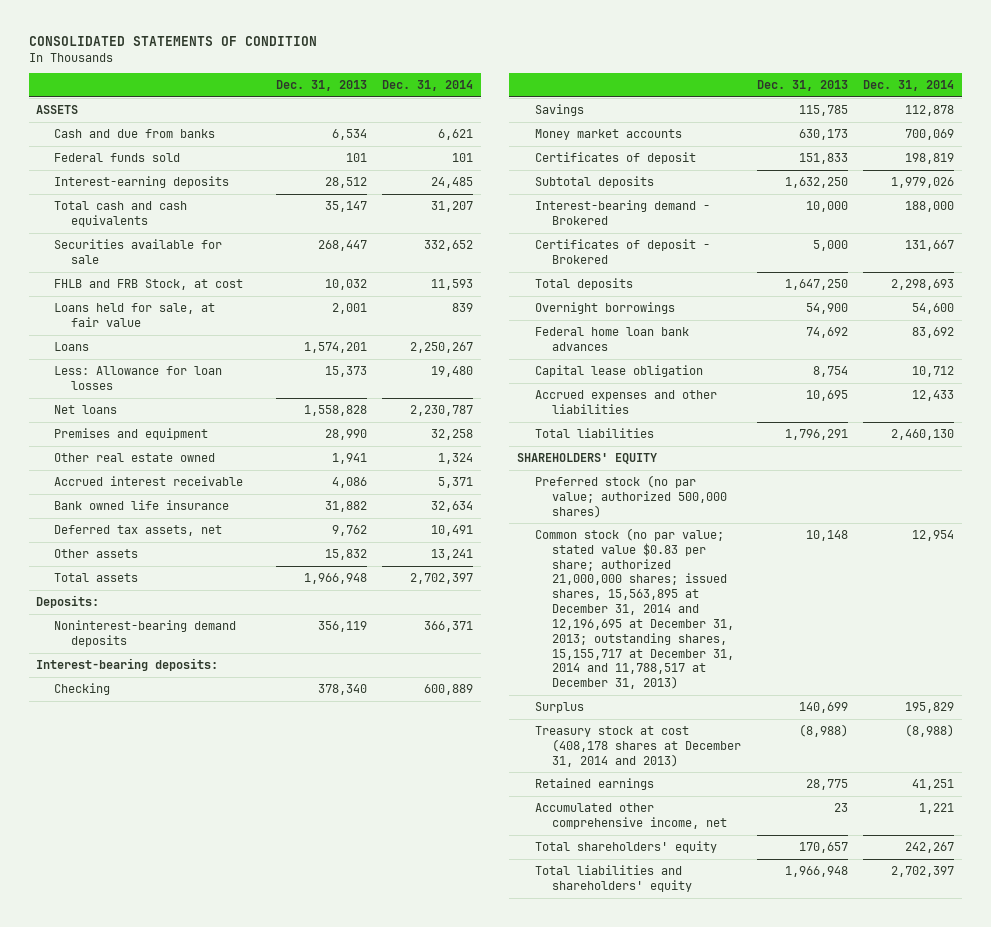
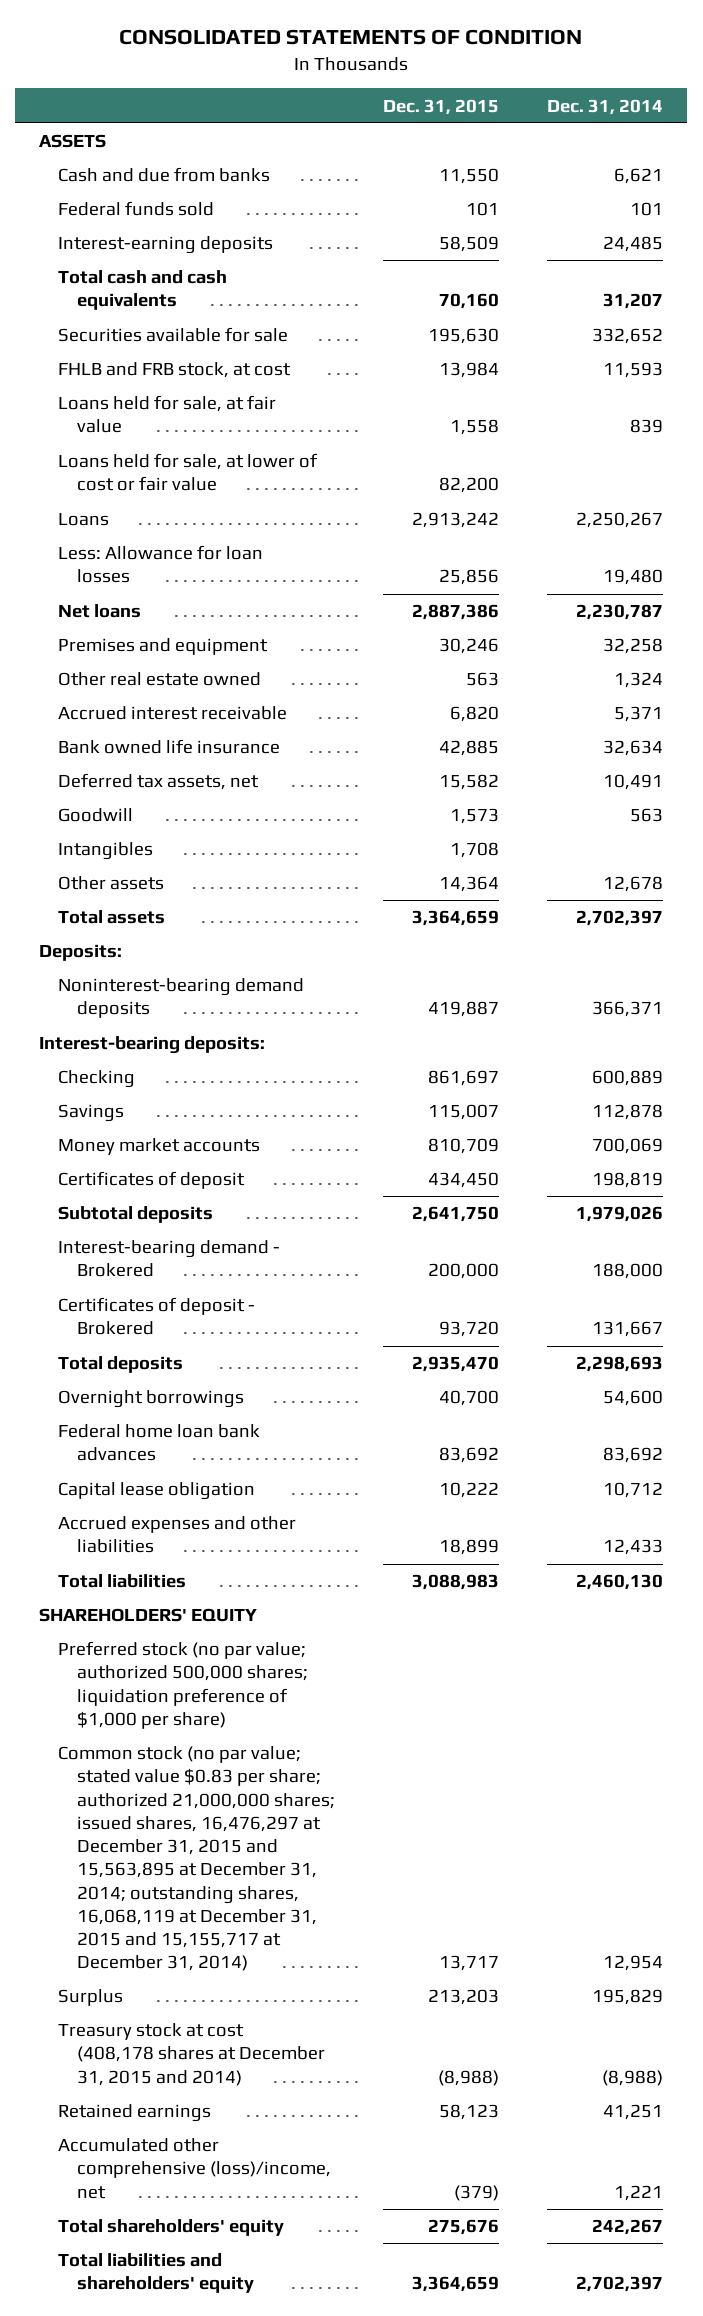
- | Dec. 31, 2013 | Dec. 31, 2014
+ | Dec. 31, 2015 | Dec. 31, 2014
- FHLB and FRB Stock, at cost | 10,032 | 11,593
+ FHLB and FRB stock, at cost | 13,984 | 11,593
+ Loans held for sale, at lower of cost or fair value | 82,200 |
- Other assets | 15,832 | 13,241
+ Goodwill | 1,573 | 563
+ Intangibles | 1,708 |
+ Other assets | 14,364 | 12,678
- Preferred stock (no par value; authorized 500,000 shares)
- Common stock (no par value; stated value $0.83 per share; authorized 21,000,000 shares; issued shares, 15,563,895 at December 31, 2014 and 12,196,695 at December 31, 2013; outstanding shares, 15,155,717 at December 31, 2014 and 11,788,517 at December 31, 2013) | 10,148 | 12,954
+ Preferred stock (no par value; authorized 500,000 shares; liquidation preference of $1,000 per share)
+ Common stock (no par value; stated value $0.83 per share; authorized 21,000,000 shares; issued shares, 16,476,297 at December 31, 2015 and 15,563,895 at December 31, 2014; outstanding shares, 16,068,119 at December 31, 2015 and 15,155,717 at December 31, 2014) | 13,717 | 12,954
- Treasury stock at cost (408,178 shares at December 31, 2014 and 2013) | (8,988) | (8,988)
+ Treasury stock at cost (408,178 shares at December 31, 2015 and 2014) | (8,988) | (8,988)
- Accumulated other comprehensive income, net | 23 | 1,221
+ Accumulated other comprehensive (loss)/income, net | (379) | 1,221

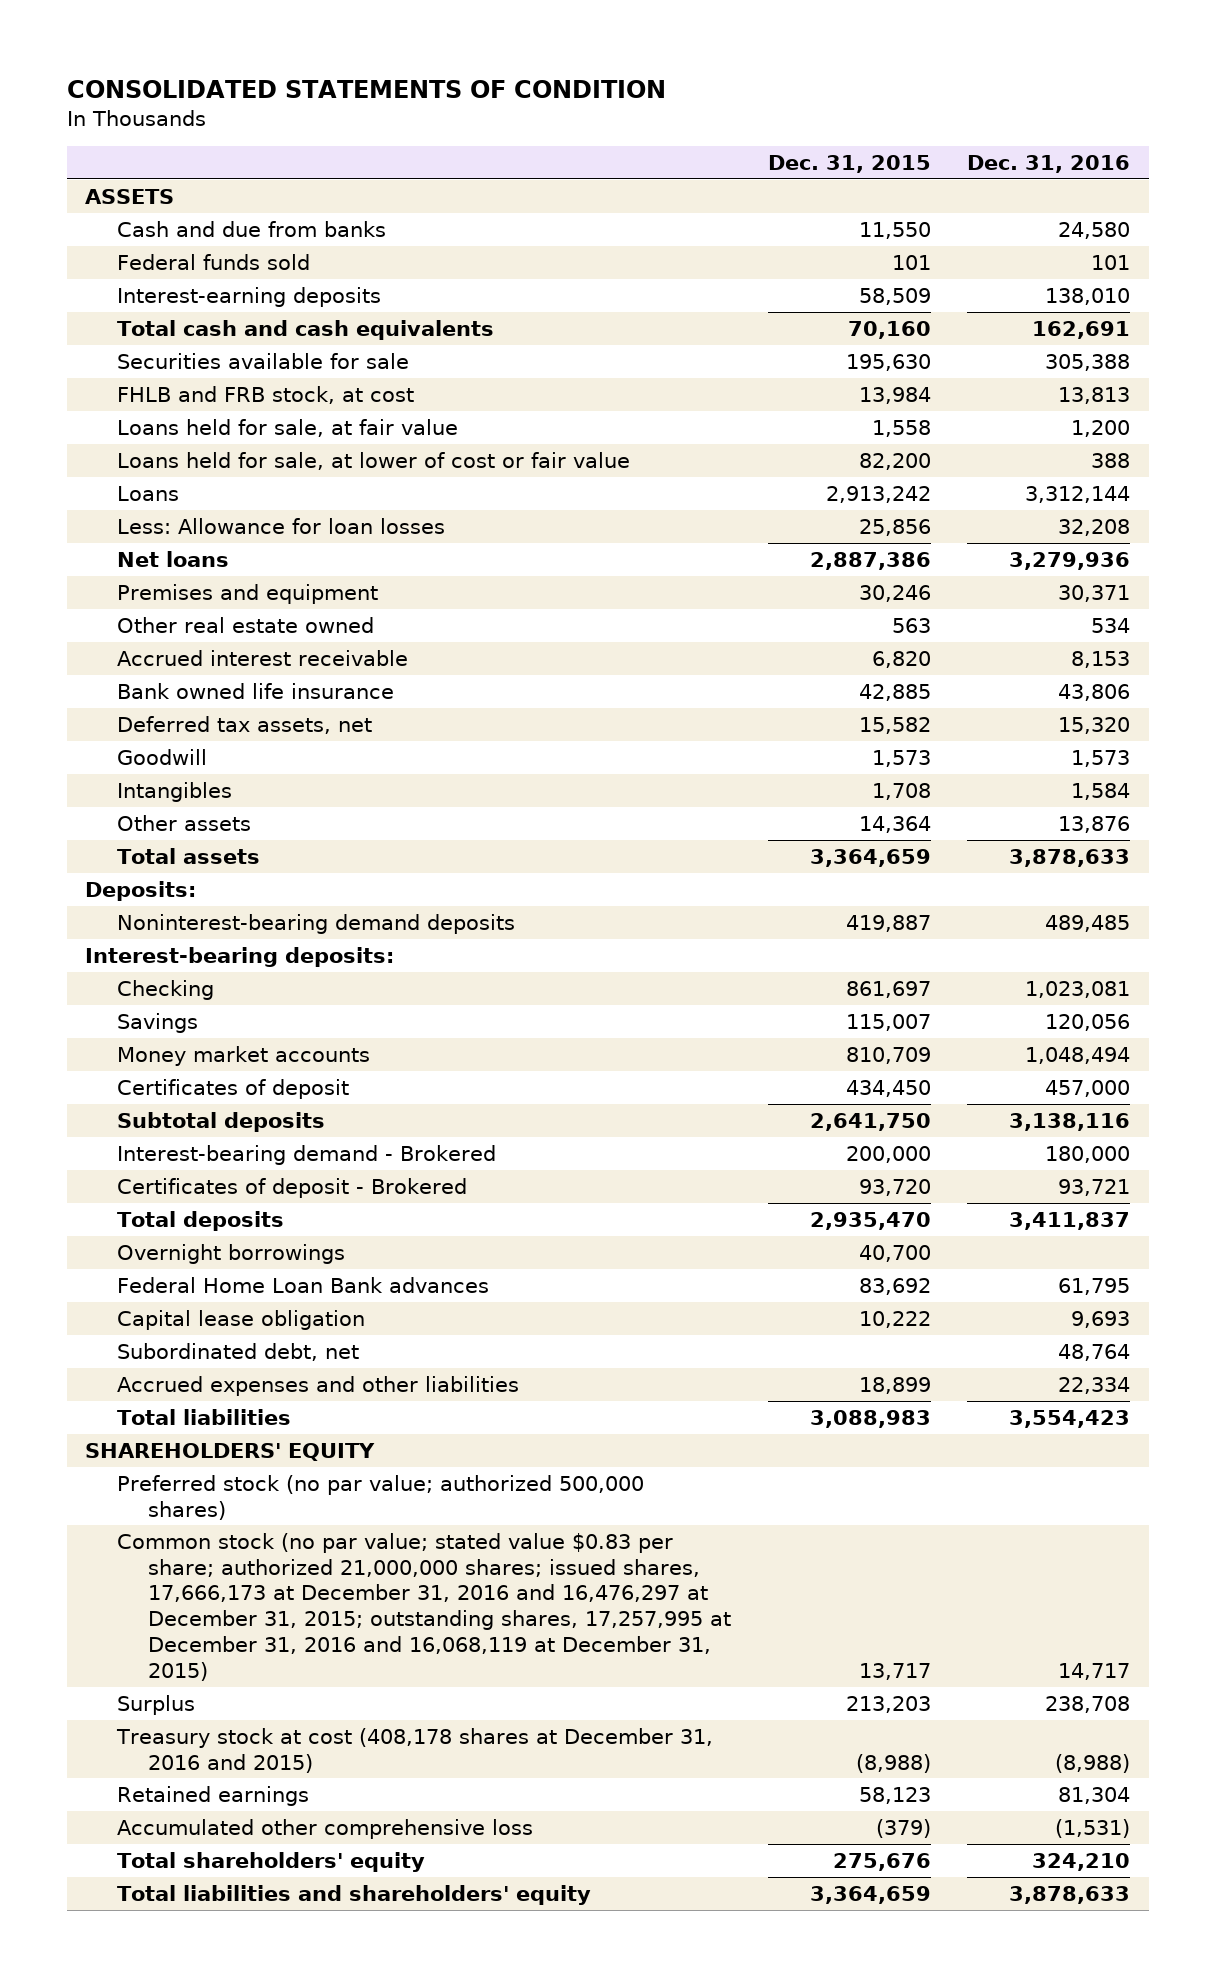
- | Dec. 31, 2015 | Dec. 31, 2014
+ | Dec. 31, 2015 | Dec. 31, 2016
- Federal home loan bank advances | 83,692 | 83,692
+ Federal Home Loan Bank advances | 83,692 | 61,795
+ Subordinated debt, net | | 48,764
- Preferred stock (no par value; authorized 500,000 shares; liquidation preference of $1,000 per share)
- Common stock (no par value; stated value $0.83 per share; authorized 21,000,000 shares; issued shares, 16,476,297 at December 31, 2015 and 15,563,895 at December 31, 2014; outstanding shares, 16,068,119 at December 31, 2015 and 15,155,717 at December 31, 2014) | 13,717 | 12,954
+ Preferred stock (no par value; authorized 500,000 shares)
+ Common stock (no par value; stated value $0.83 per share; authorized 21,000,000 shares; issued shares, 17,666,173 at December 31, 2016 and 16,476,297 at December 31, 2015; outstanding shares, 17,257,995 at December 31, 2016 and 16,068,119 at December 31, 2015) | 13,717 | 14,717
- Treasury stock at cost (408,178 shares at December 31, 2015 and 2014) | (8,988) | (8,988)
+ Treasury stock at cost (408,178 shares at December 31, 2016 and 2015) | (8,988) | (8,988)
- Accumulated other comprehensive (loss)/income, net | (379) | 1,221
+ Accumulated other comprehensive loss | (379) | (1,531)

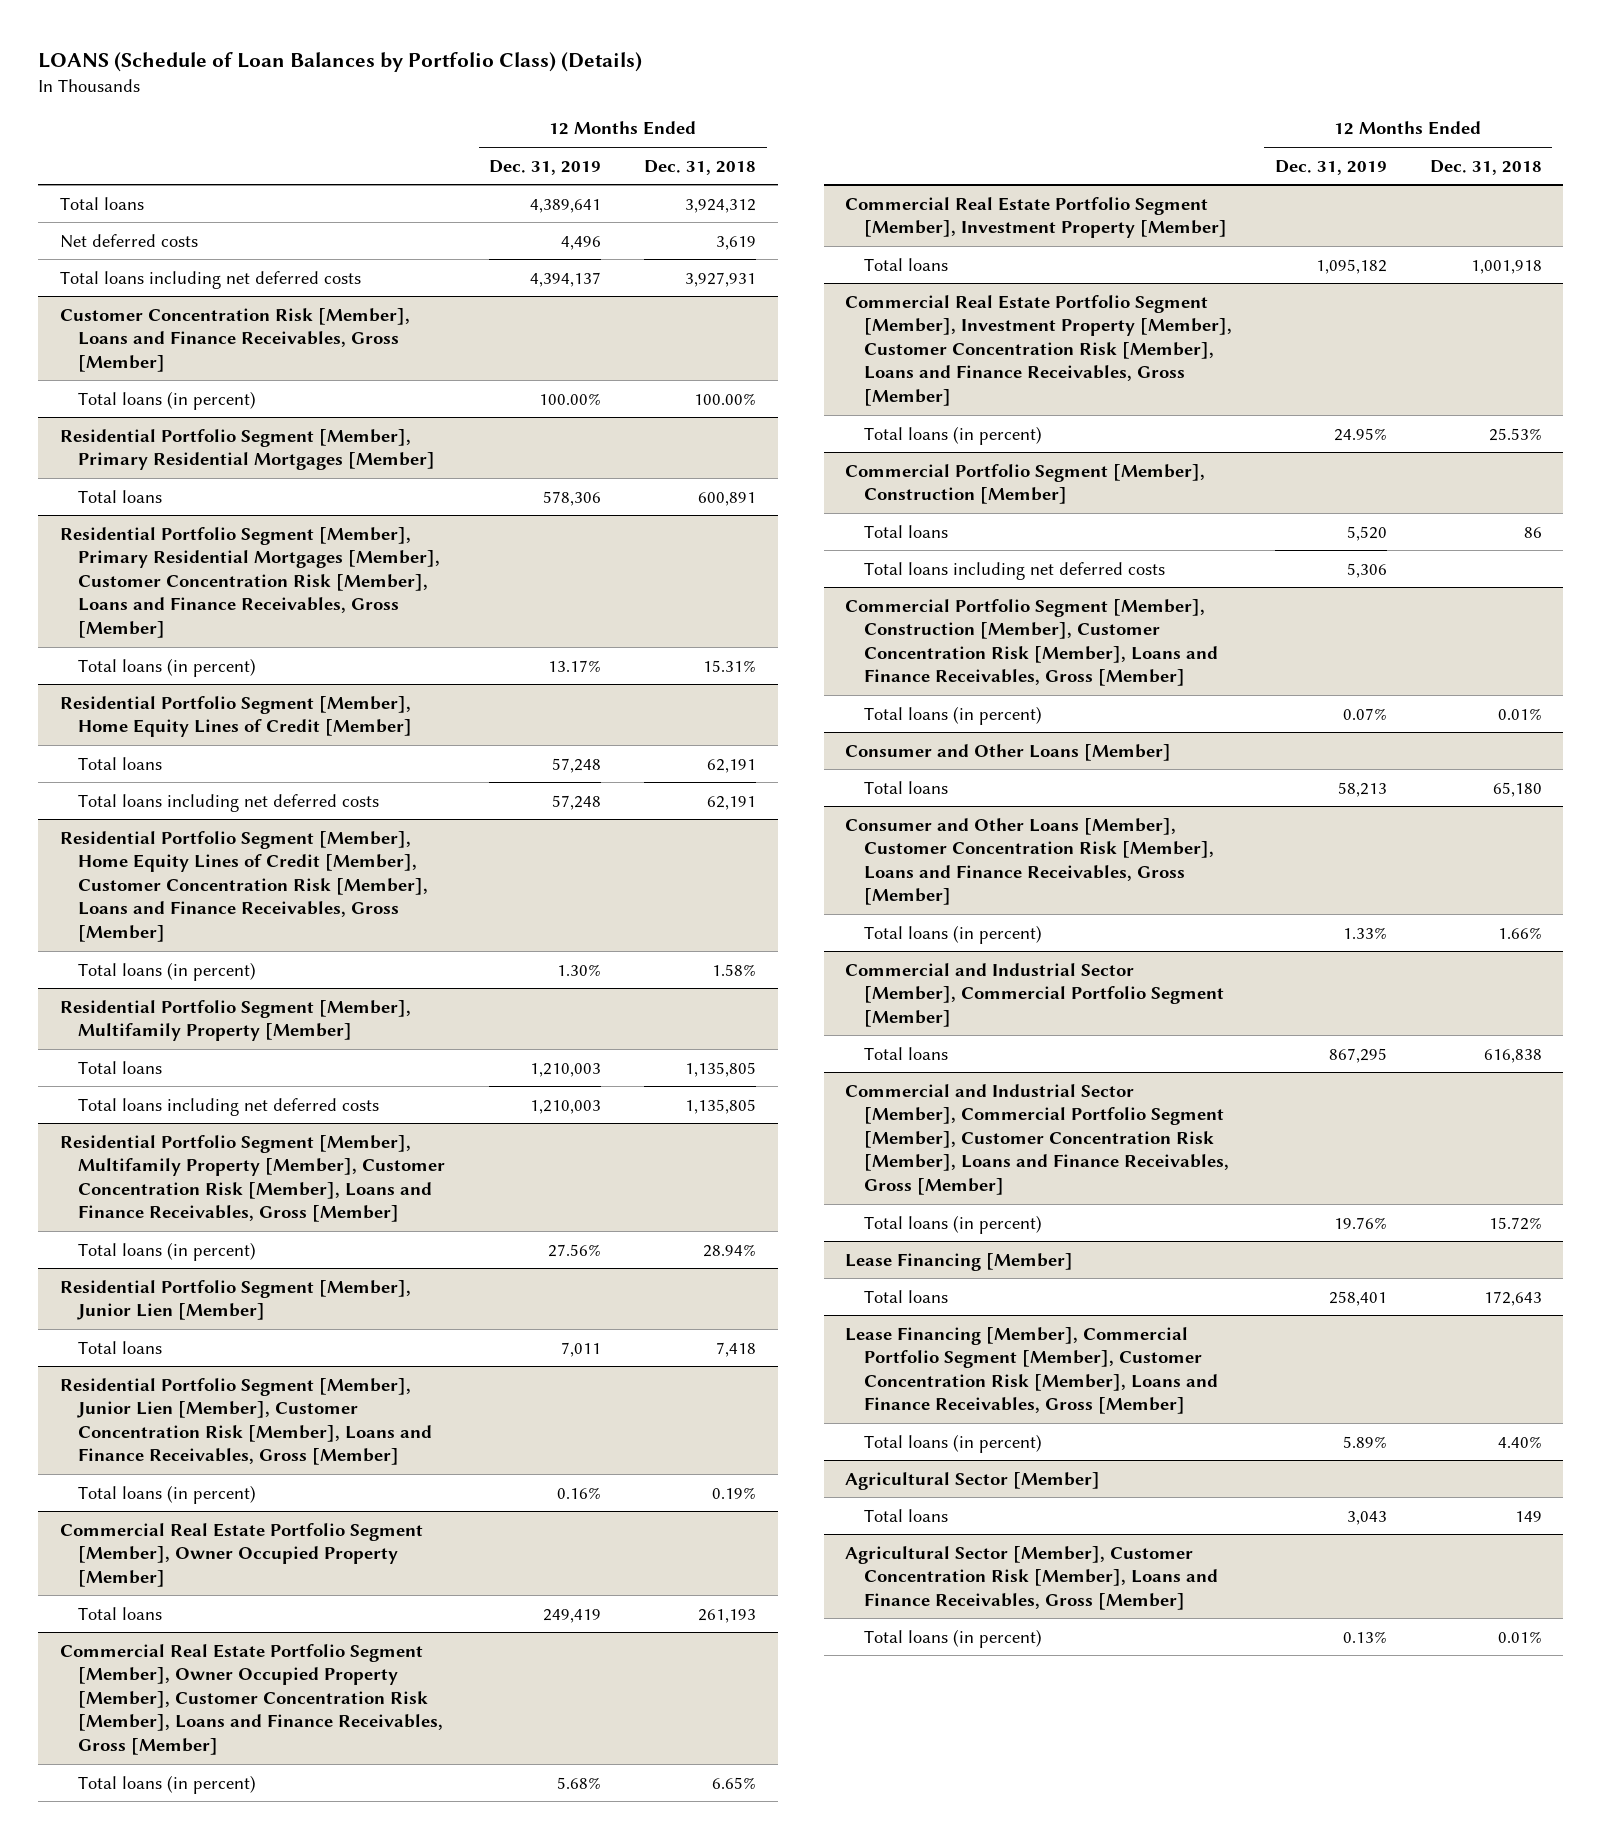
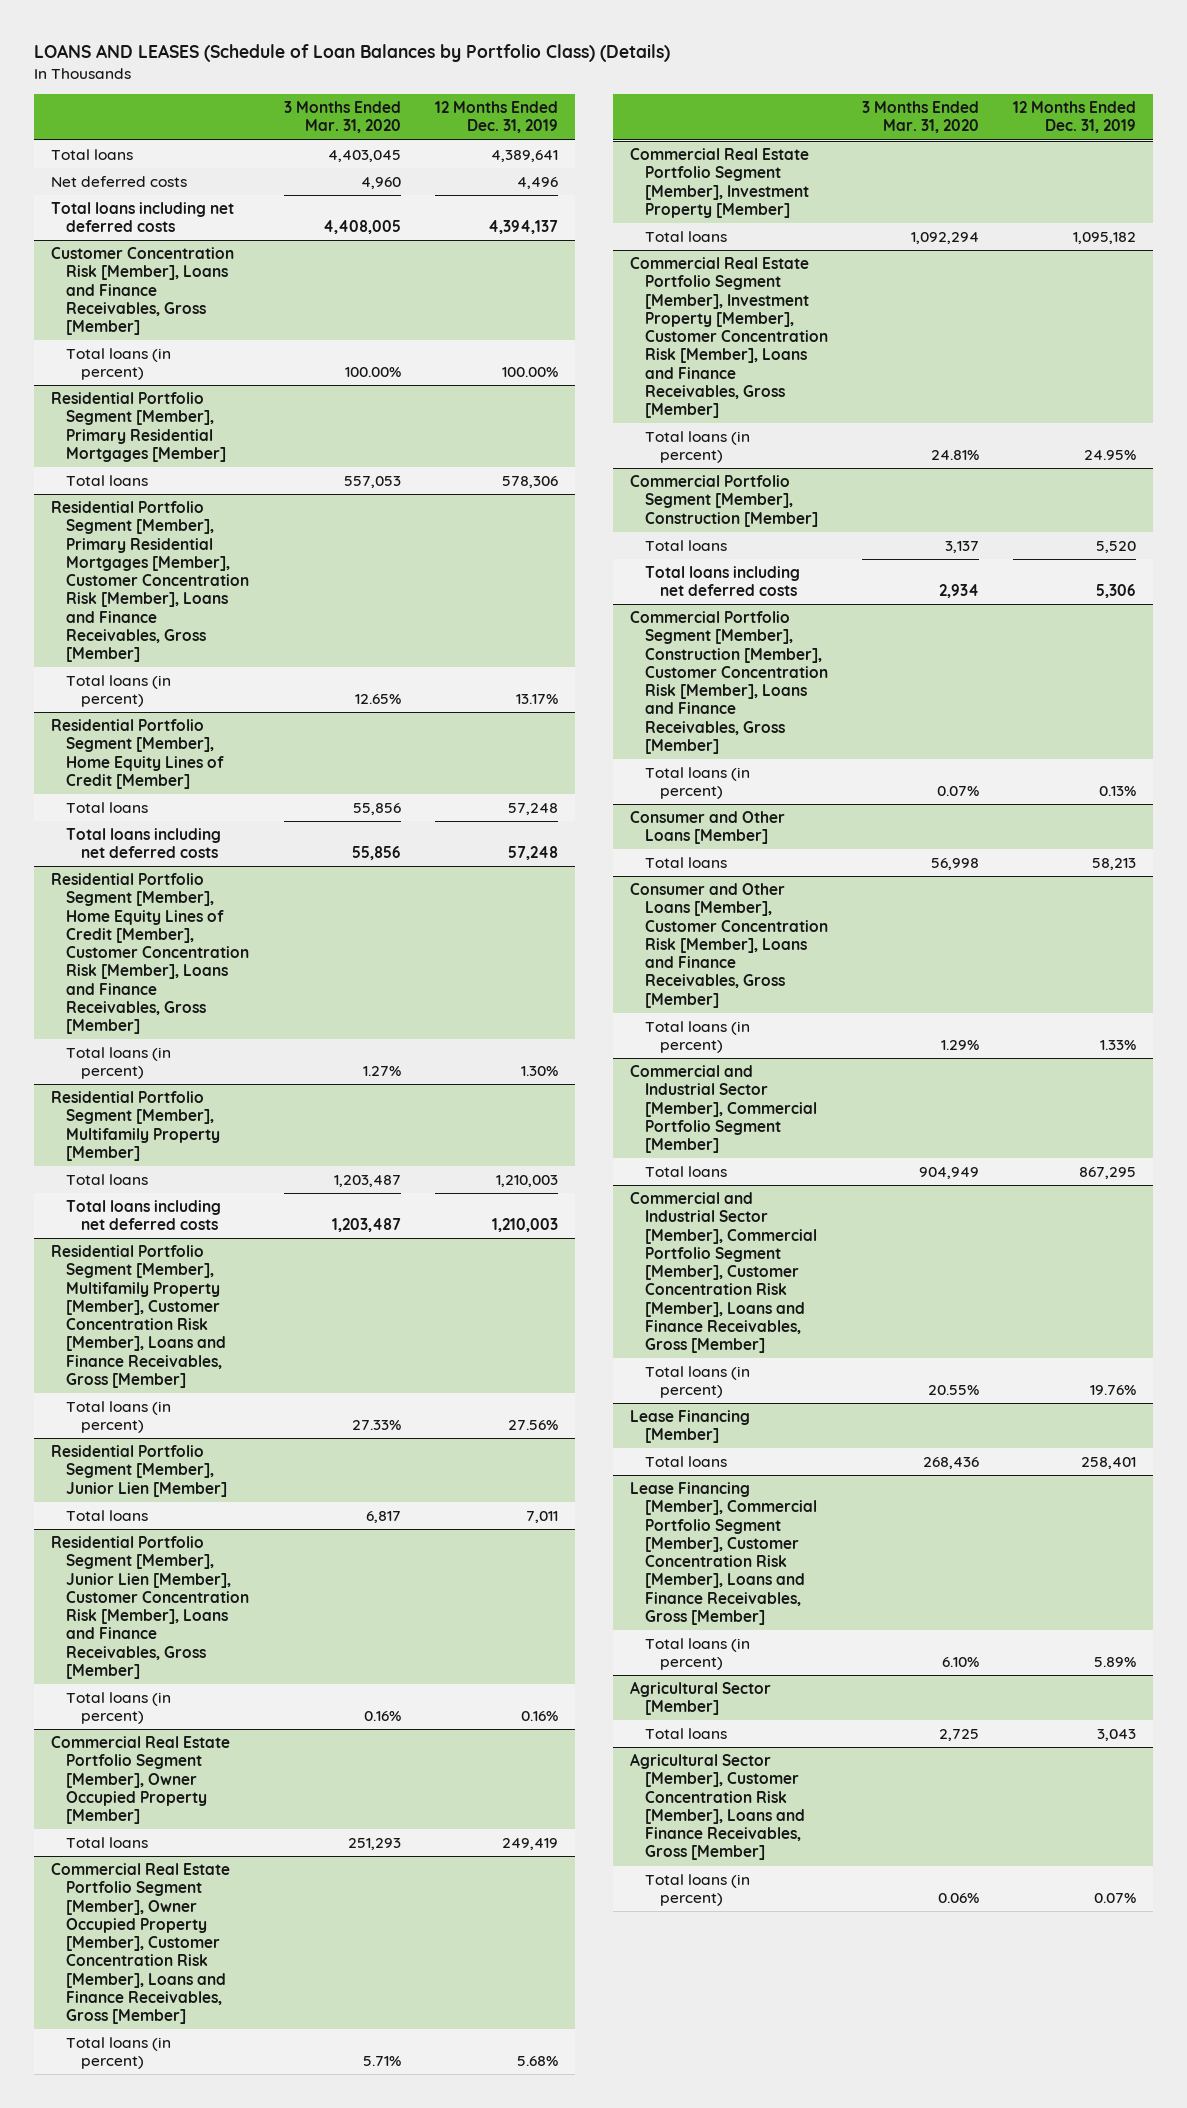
- LOANS (Schedule of Loan Balances by Portfolio Class) (Details)
+ LOANS AND LEASES (Schedule of Loan Balances by Portfolio Class) (Details)
- | 12 Months Ended Dec. 31, 2019 | 12 Months Ended Dec. 31, 2018
+ | 3 Months Ended Mar. 31, 2020 | 12 Months Ended Dec. 31, 2019
@ Commercial Portfolio Segment [Member], Construction [Member], Customer Concentration Risk [Member], Loans and Finance Receivables, Gross [Member]
- Total loans (in percent) | 0.07% | 0.01%
+ Total loans (in percent) | 0.07% | 0.13%
@ Agricultural Sector [Member], Customer Concentration Risk [Member], Loans and Finance Receivables, Gross [Member]
- Total loans (in percent) | 0.13% | 0.01%
+ Total loans (in percent) | 0.06% | 0.07%

